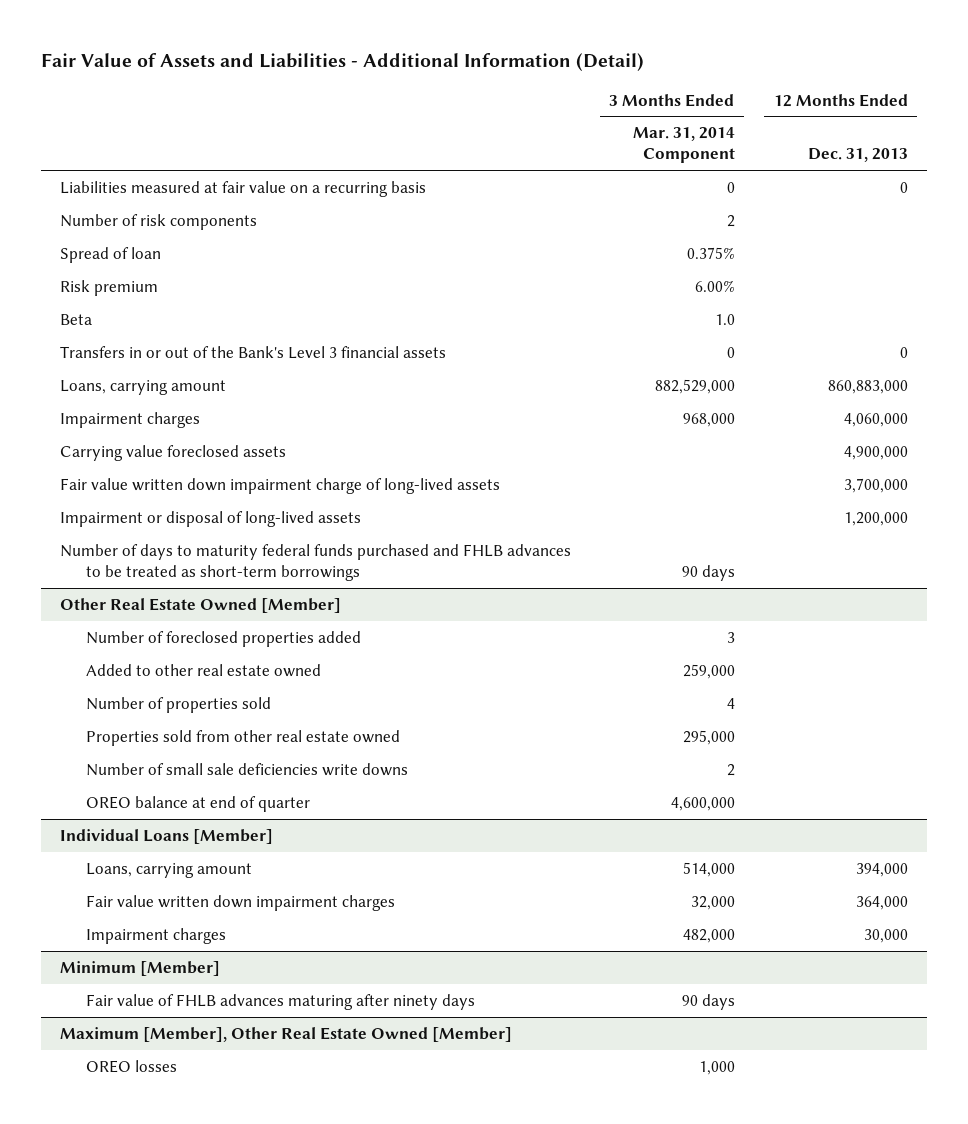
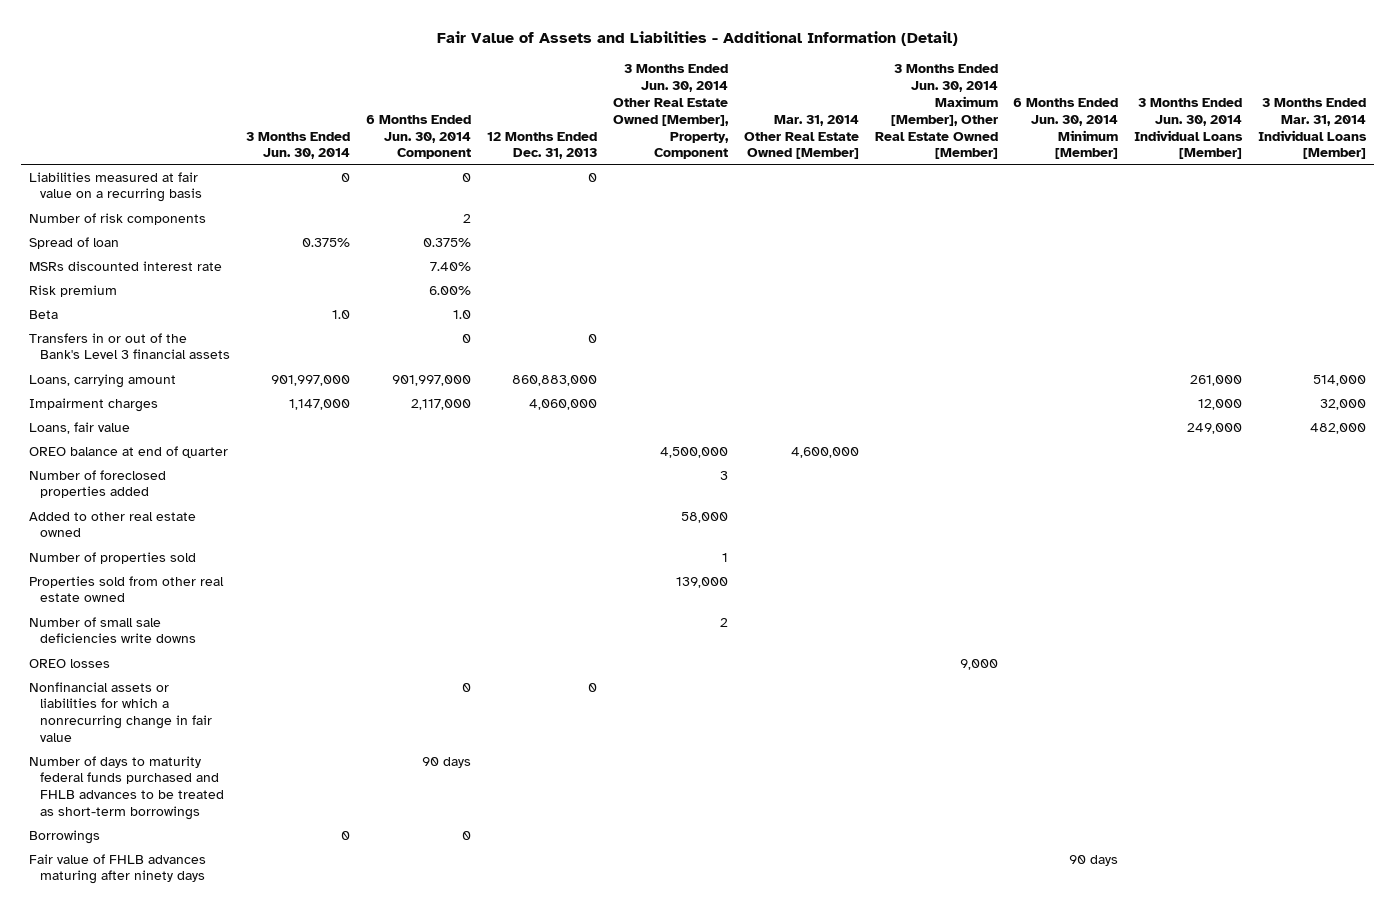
- | 3 Months Ended Mar. 31, 2014 Component | 12 Months Ended Dec. 31, 2013
+ | 3 Months Ended Jun. 30, 2014 | 6 Months Ended Jun. 30, 2014 Component | 12 Months Ended Dec. 31, 2013 | 3 Months Ended Jun. 30, 2014 Other Real Estate Owned [Member], Property, Component | Mar. 31, 2014 Other Real Estate Owned [Member] | 3 Months Ended Jun. 30, 2014 Maximum [Member], Other Real Estate Owned [Member] | 6 Months Ended Jun. 30, 2014 Minimum [Member] | 3 Months Ended Jun. 30, 2014 Individual Loans [Member] | 3 Months Ended Mar. 31, 2014 Individual Loans [Member]
+ MSRs discounted interest rate | | 7.40% | | | | | | |
- Carrying value foreclosed assets | | 4,900,000
- Fair value written down impairment charge of long-lived assets | | 3,700,000
- Impairment or disposal of long-lived assets | | 1,200,000
+ Loans, fair value | | | | | | | | 249,000 | 482,000
+ OREO balance at end of quarter | | | | 4,500,000 | 4,600,000 | | | |
+ Number of foreclosed properties added | | | | 3 | | | | |
+ Added to other real estate owned | | | | 58,000 | | | | |
+ Number of properties sold | | | | 1 | | | | |
+ Properties sold from other real estate owned | | | | 139,000 | | | | |
+ Number of small sale deficiencies write downs | | | | 2 | | | | |
+ OREO losses | | | | | | 9,000 | | |
+ Nonfinancial assets or liabilities for which a nonrecurring change in fair value | | 0 | 0 | | | | | |
- Other Real Estate Owned [Member]
- Number of foreclosed properties added | 3 |
- Added to other real estate owned | 259,000 |
- Number of properties sold | 4 |
- Properties sold from other real estate owned | 295,000 |
- Number of small sale deficiencies write downs | 2 |
- OREO balance at end of quarter | 4,600,000 |
- Individual Loans [Member]
- Loans, carrying amount | 514,000 | 394,000
- Fair value written down impairment charges | 32,000 | 364,000
- Impairment charges | 482,000 | 30,000
- Minimum [Member]
- Fair value of FHLB advances maturing after ninety days | 90 days |
- Maximum [Member], Other Real Estate Owned [Member]
- OREO losses | 1,000 |
+ Borrowings | 0 | 0 | | | | | | |
+ Fair value of FHLB advances maturing after ninety days | | | | | | | 90 days | |

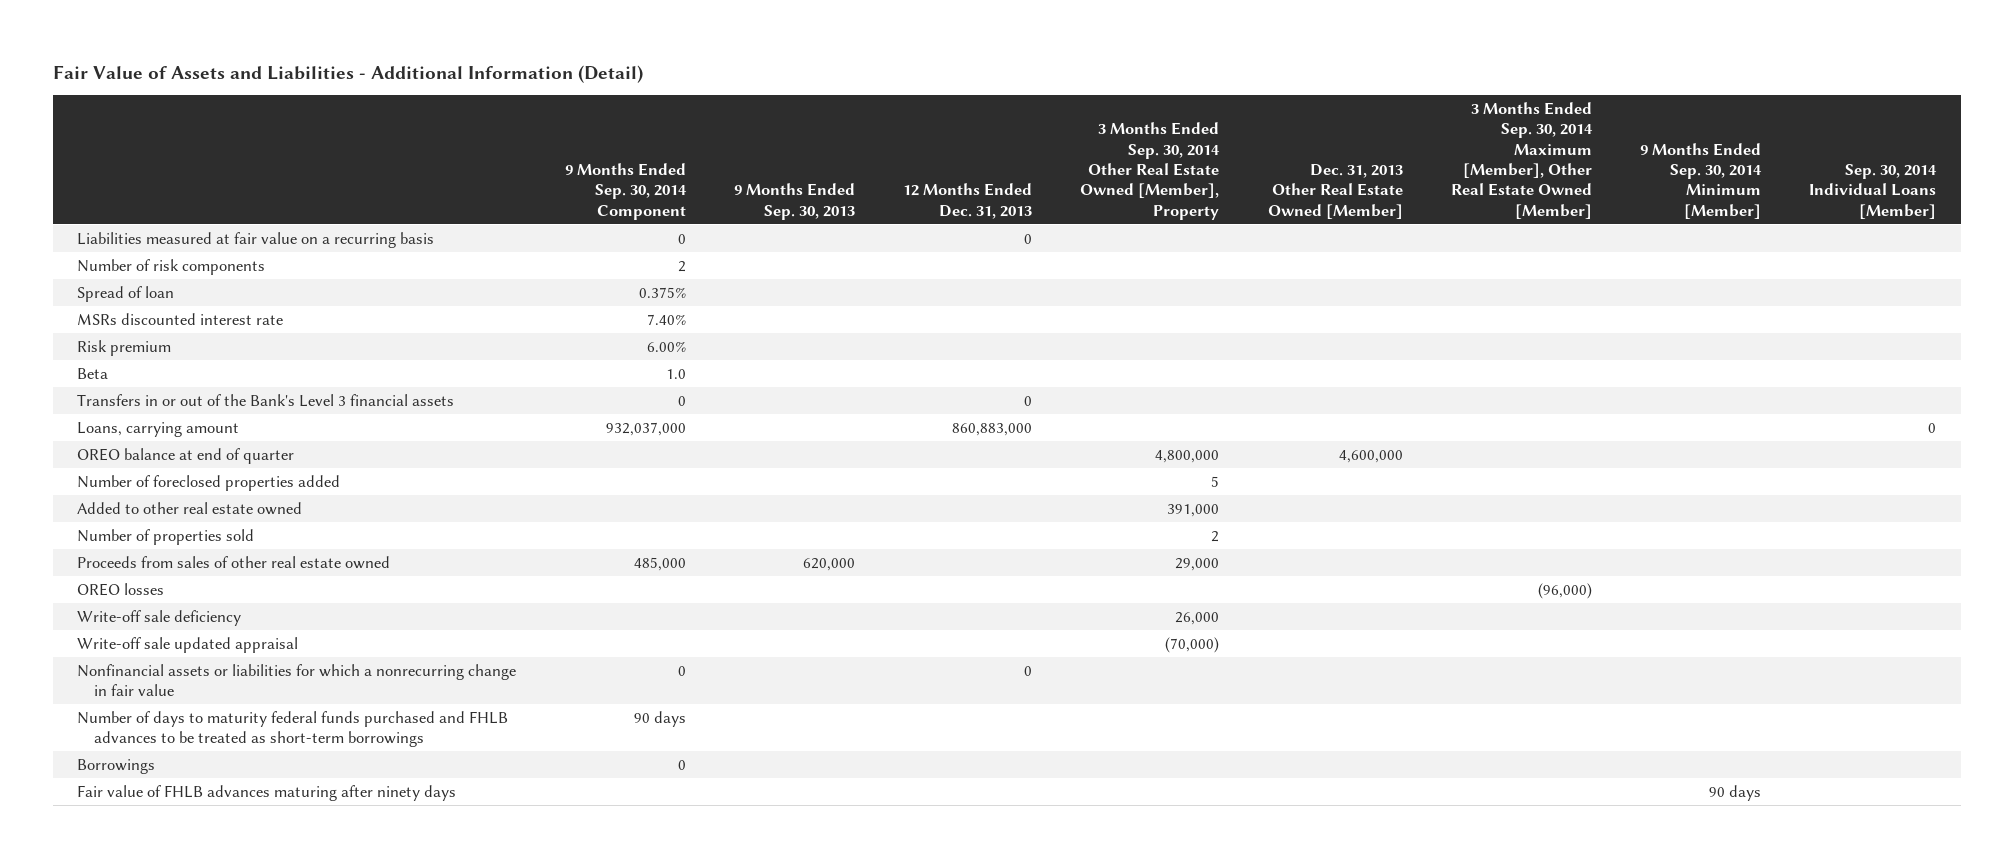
- | 3 Months Ended Jun. 30, 2014 | 6 Months Ended Jun. 30, 2014 Component | 12 Months Ended Dec. 31, 2013 | 3 Months Ended Jun. 30, 2014 Other Real Estate Owned [Member], Property, Component | Mar. 31, 2014 Other Real Estate Owned [Member] | 3 Months Ended Jun. 30, 2014 Maximum [Member], Other Real Estate Owned [Member] | 6 Months Ended Jun. 30, 2014 Minimum [Member] | 3 Months Ended Jun. 30, 2014 Individual Loans [Member] | 3 Months Ended Mar. 31, 2014 Individual Loans [Member]
+ | 9 Months Ended Sep. 30, 2014 Component | 9 Months Ended Sep. 30, 2013 | 12 Months Ended Dec. 31, 2013 | 3 Months Ended Sep. 30, 2014 Other Real Estate Owned [Member], Property | Dec. 31, 2013 Other Real Estate Owned [Member] | 3 Months Ended Sep. 30, 2014 Maximum [Member], Other Real Estate Owned [Member] | 9 Months Ended Sep. 30, 2014 Minimum [Member] | Sep. 30, 2014 Individual Loans [Member]
- Impairment charges | 1,147,000 | 2,117,000 | 4,060,000 | | | | | 12,000 | 32,000
- Loans, fair value | | | | | | | | 249,000 | 482,000
- Properties sold from other real estate owned | | | | 139,000 | | | | |
- Number of small sale deficiencies write downs | | | | 2 | | | | |
+ Proceeds from sales of other real estate owned | 485,000 | 620,000 | | 29,000 | | | |
+ Write-off sale deficiency | | | | 26,000 | | | |
+ Write-off sale updated appraisal | | | | (70,000) | | | |

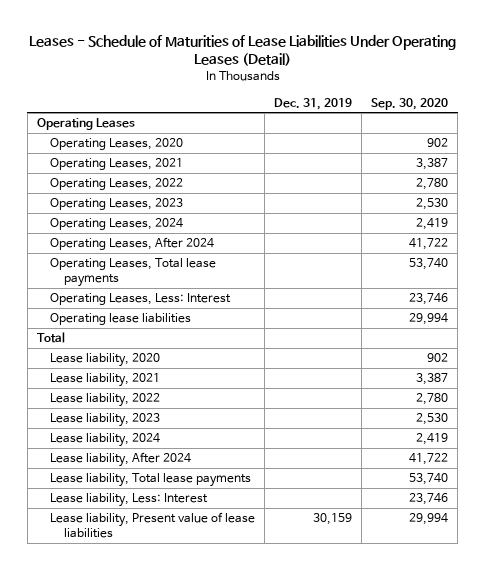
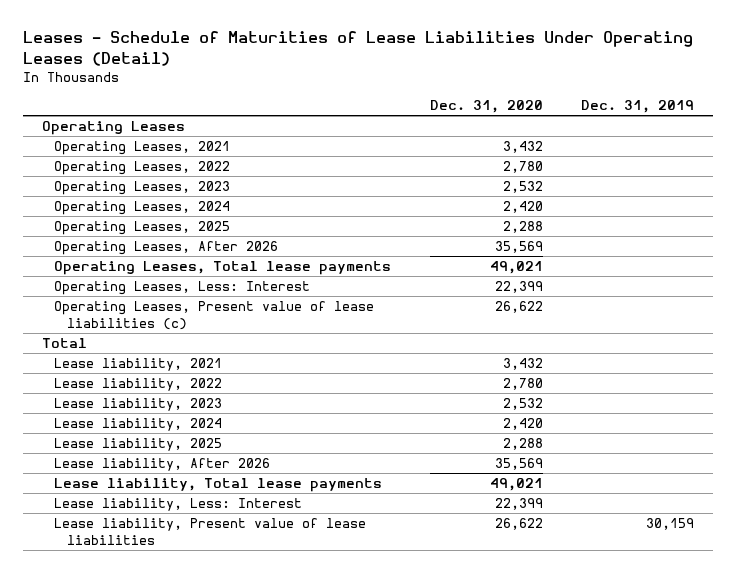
- | Dec. 31, 2019 | Sep. 30, 2020
+ | Dec. 31, 2020 | Dec. 31, 2019
- Operating Leases, 2020 | | 902
- Operating Leases, After 2024 | | 41,722
+ Operating Leases, 2025 | 2,288 |
+ Operating Leases, After 2026 | 35,569 |
- Operating lease liabilities | | 29,994
+ Operating Leases, Present value of lease liabilities (c) | 26,622 |
- Lease liability, 2020 | | 902
- Lease liability, After 2024 | | 41,722
+ Lease liability, 2025 | 2,288 |
+ Lease liability, After 2026 | 35,569 |

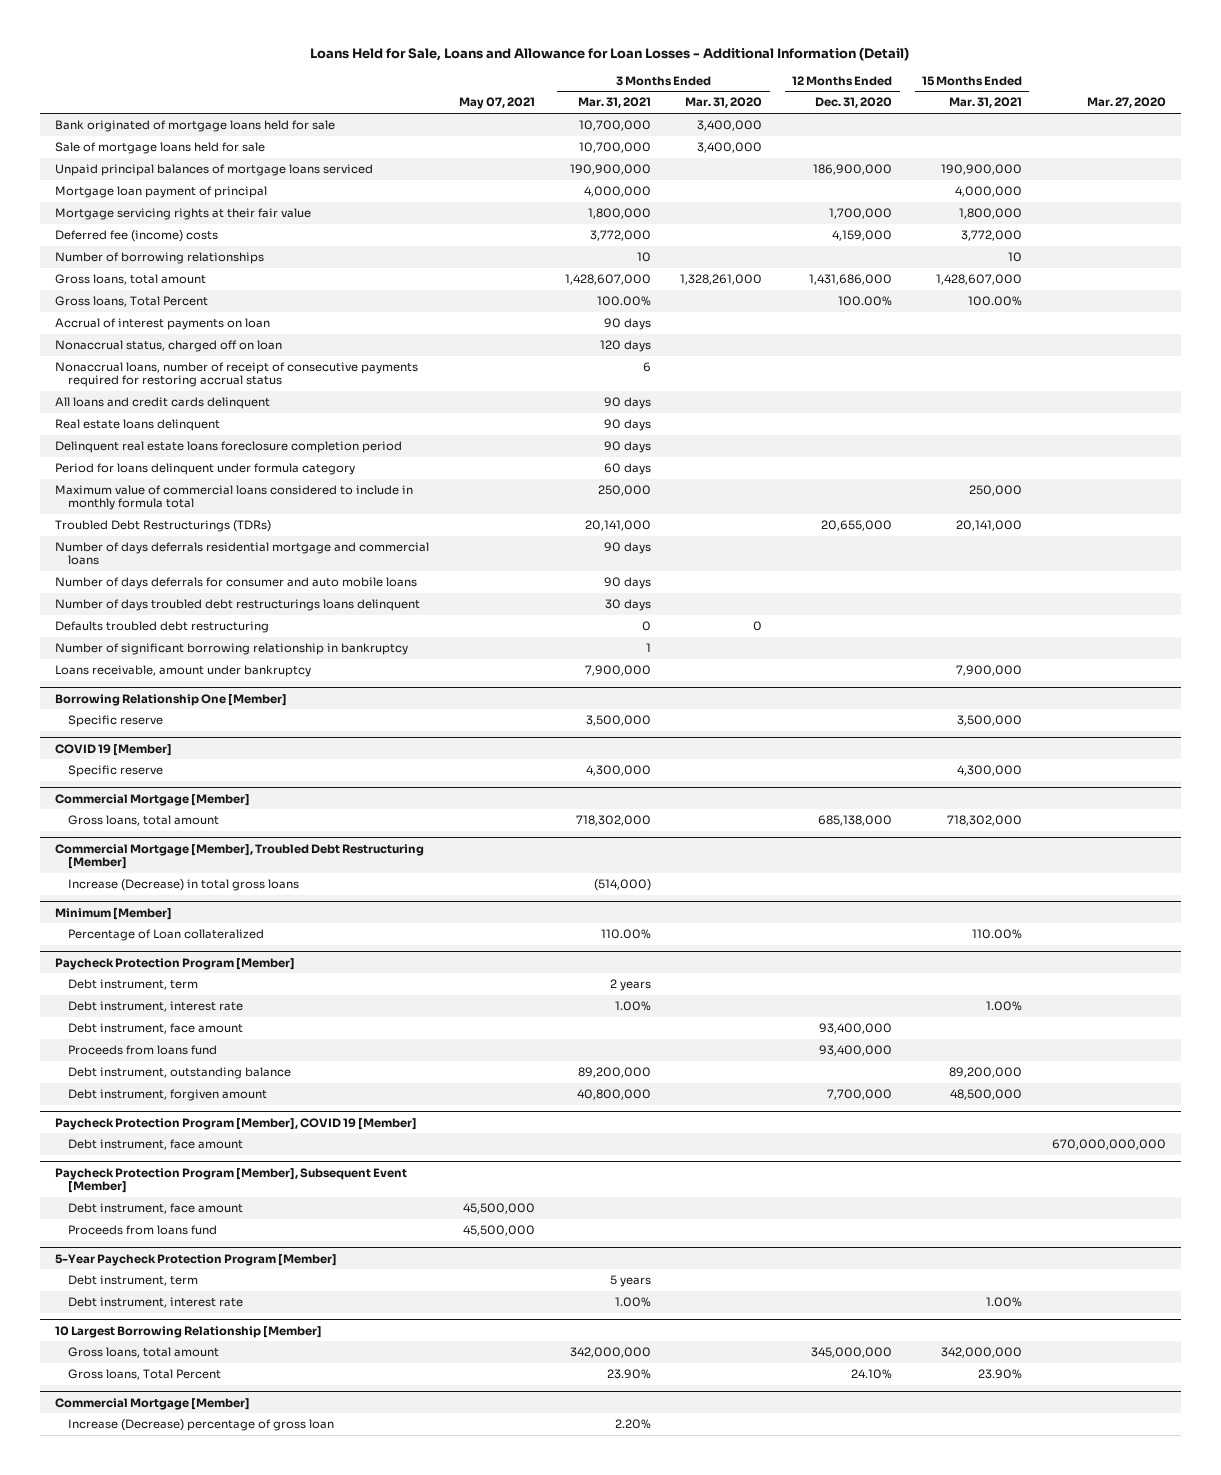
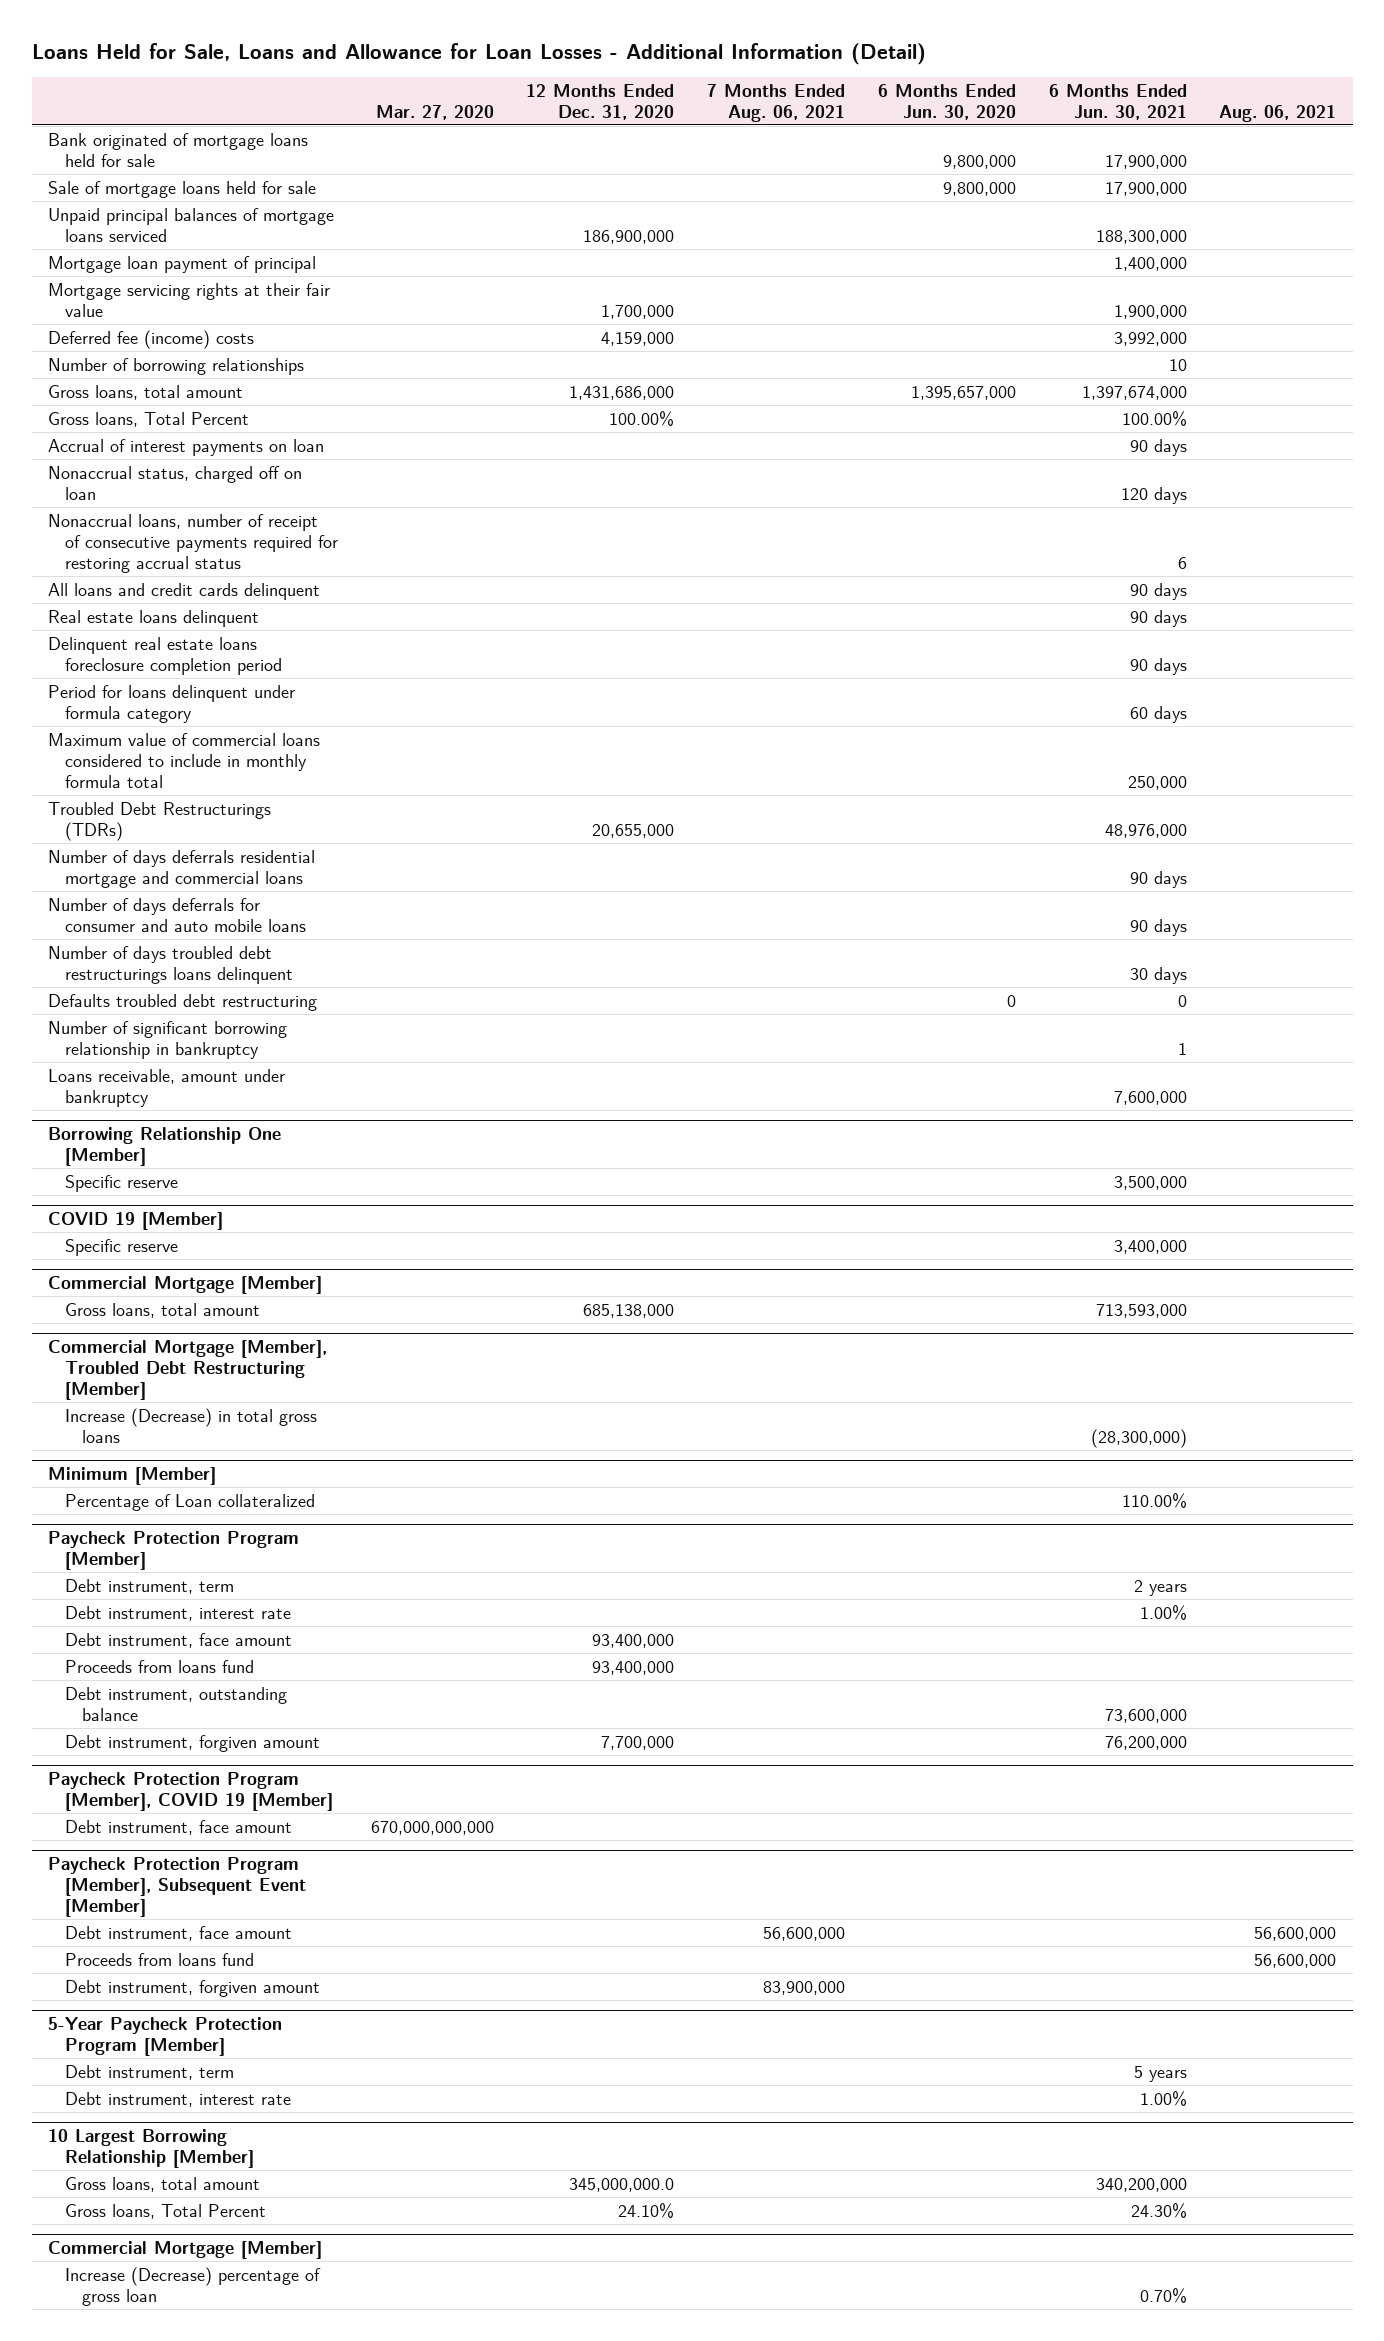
- | May 07, 2021 | 3 Months Ended Mar. 31, 2021 | 3 Months Ended Mar. 31, 2020 | 12 Months Ended Dec. 31, 2020 | 15 Months Ended Mar. 31, 2021 | Mar. 27, 2020
+ | Mar. 27, 2020 | 12 Months Ended Dec. 31, 2020 | 7 Months Ended Aug. 06, 2021 | 6 Months Ended Jun. 30, 2020 | 6 Months Ended Jun. 30, 2021 | Aug. 06, 2021
@ Paycheck Protection Program [Member], Subsequent Event [Member]
+ Debt instrument, forgiven amount | | | 83,900,000 | | |
@ 10 Largest Borrowing Relationship [Member]
- Gross loans, total amount | | 342,000,000 | | 345,000,000 | 342,000,000 |
+ Gross loans, total amount | | 345,000,000.0 | | | 340,200,000 |

